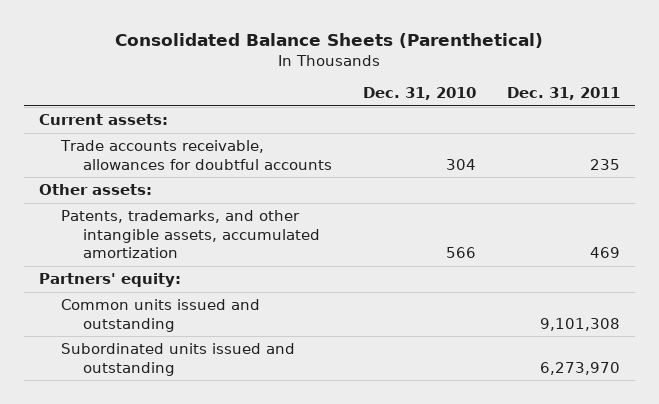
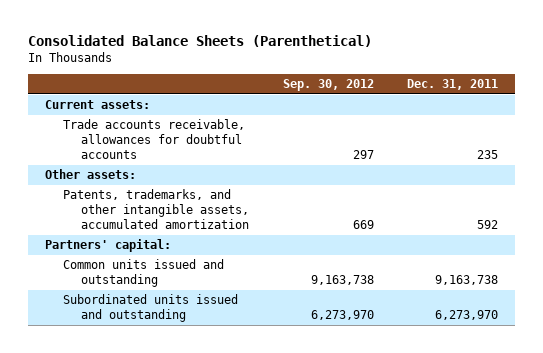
- | Dec. 31, 2010 | Dec. 31, 2011
+ | Sep. 30, 2012 | Dec. 31, 2011
- Patents, trademarks, and other intangible assets, accumulated amortization | 566 | 469
- Partners' equity:
- Common units issued and outstanding | | 9,101,308
+ Patents, trademarks, and other intangible assets, accumulated amortization | 669 | 592
+ Partners' capital:
+ Common units issued and outstanding | 9,163,738 | 9,163,738

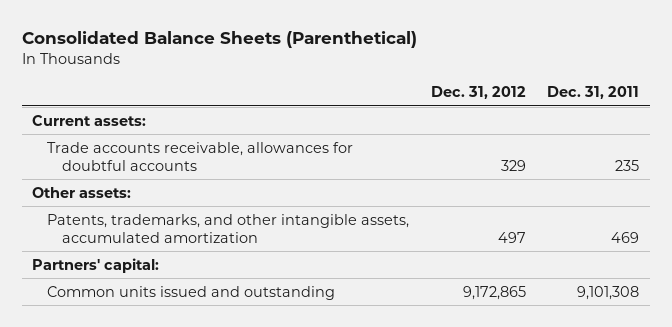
- | Sep. 30, 2012 | Dec. 31, 2011
+ | Dec. 31, 2012 | Dec. 31, 2011
- Patents, trademarks, and other intangible assets, accumulated amortization | 669 | 592
+ Patents, trademarks, and other intangible assets, accumulated amortization | 497 | 469
- Common units issued and outstanding | 9,163,738 | 9,163,738
- Subordinated units issued and outstanding | 6,273,970 | 6,273,970
+ Common units issued and outstanding | 9,172,865 | 9,101,308

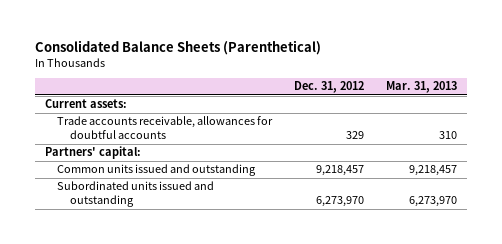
- | Dec. 31, 2012 | Dec. 31, 2011
+ | Dec. 31, 2012 | Mar. 31, 2013
- Other assets:
- Patents, trademarks, and other intangible assets, accumulated amortization | 497 | 469
- Common units issued and outstanding | 9,172,865 | 9,101,308
+ Common units issued and outstanding | 9,218,457 | 9,218,457
+ Subordinated units issued and outstanding | 6,273,970 | 6,273,970

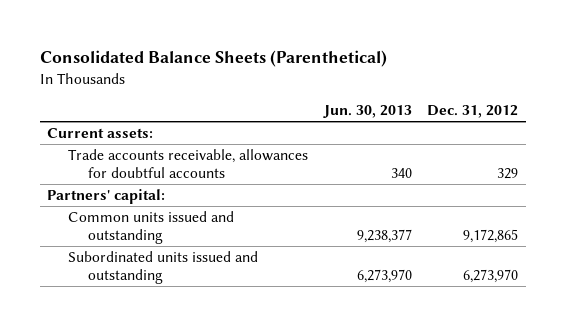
- | Dec. 31, 2012 | Mar. 31, 2013
+ | Jun. 30, 2013 | Dec. 31, 2012
- Common units issued and outstanding | 9,218,457 | 9,218,457
+ Common units issued and outstanding | 9,238,377 | 9,172,865

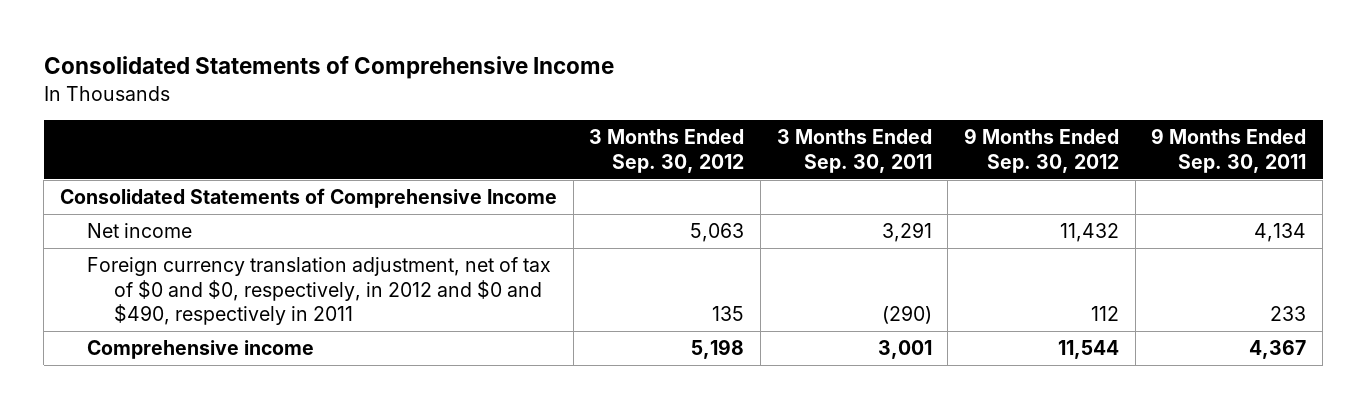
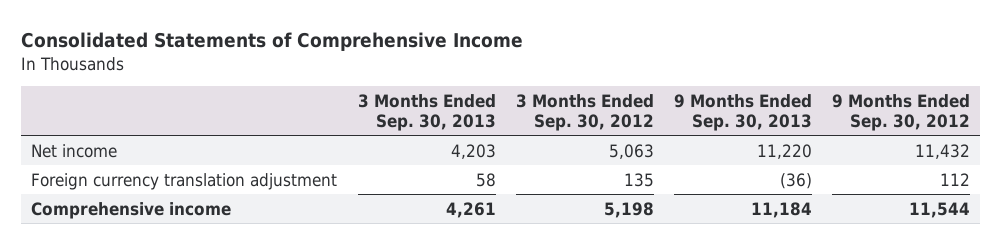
- | 3 Months Ended Sep. 30, 2012 | 3 Months Ended Sep. 30, 2011 | 9 Months Ended Sep. 30, 2012 | 9 Months Ended Sep. 30, 2011
+ | 3 Months Ended Sep. 30, 2013 | 3 Months Ended Sep. 30, 2012 | 9 Months Ended Sep. 30, 2013 | 9 Months Ended Sep. 30, 2012
- Consolidated Statements of Comprehensive Income
- Foreign currency translation adjustment, net of tax of $0 and $0, respectively, in 2012 and $0 and $490, respectively in 2011 | 135 | (290) | 112 | 233
+ Foreign currency translation adjustment | 58 | 135 | (36) | 112

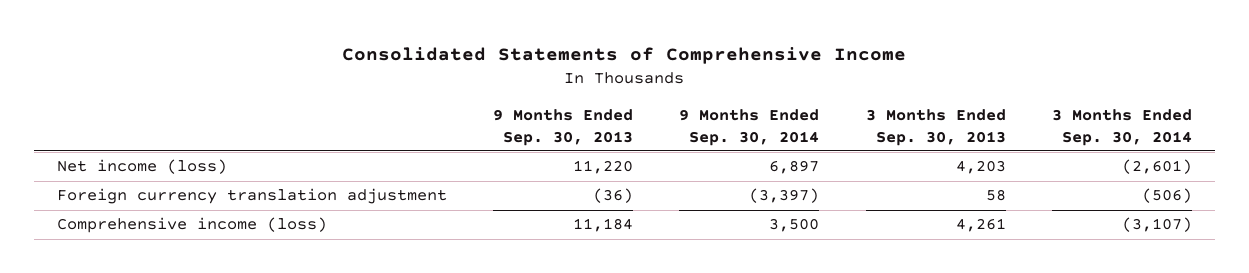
- | 3 Months Ended Sep. 30, 2013 | 3 Months Ended Sep. 30, 2012 | 9 Months Ended Sep. 30, 2013 | 9 Months Ended Sep. 30, 2012
+ | 9 Months Ended Sep. 30, 2013 | 9 Months Ended Sep. 30, 2014 | 3 Months Ended Sep. 30, 2013 | 3 Months Ended Sep. 30, 2014
- Net income | 4,203 | 5,063 | 11,220 | 11,432
+ Net income (loss) | 11,220 | 6,897 | 4,203 | (2,601)
- Comprehensive income | 4,261 | 5,198 | 11,184 | 11,544
+ Comprehensive income (loss) | 11,184 | 3,500 | 4,261 | (3,107)

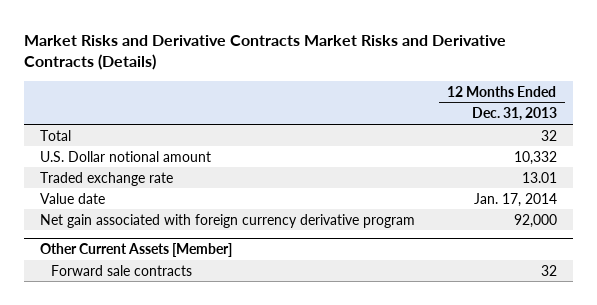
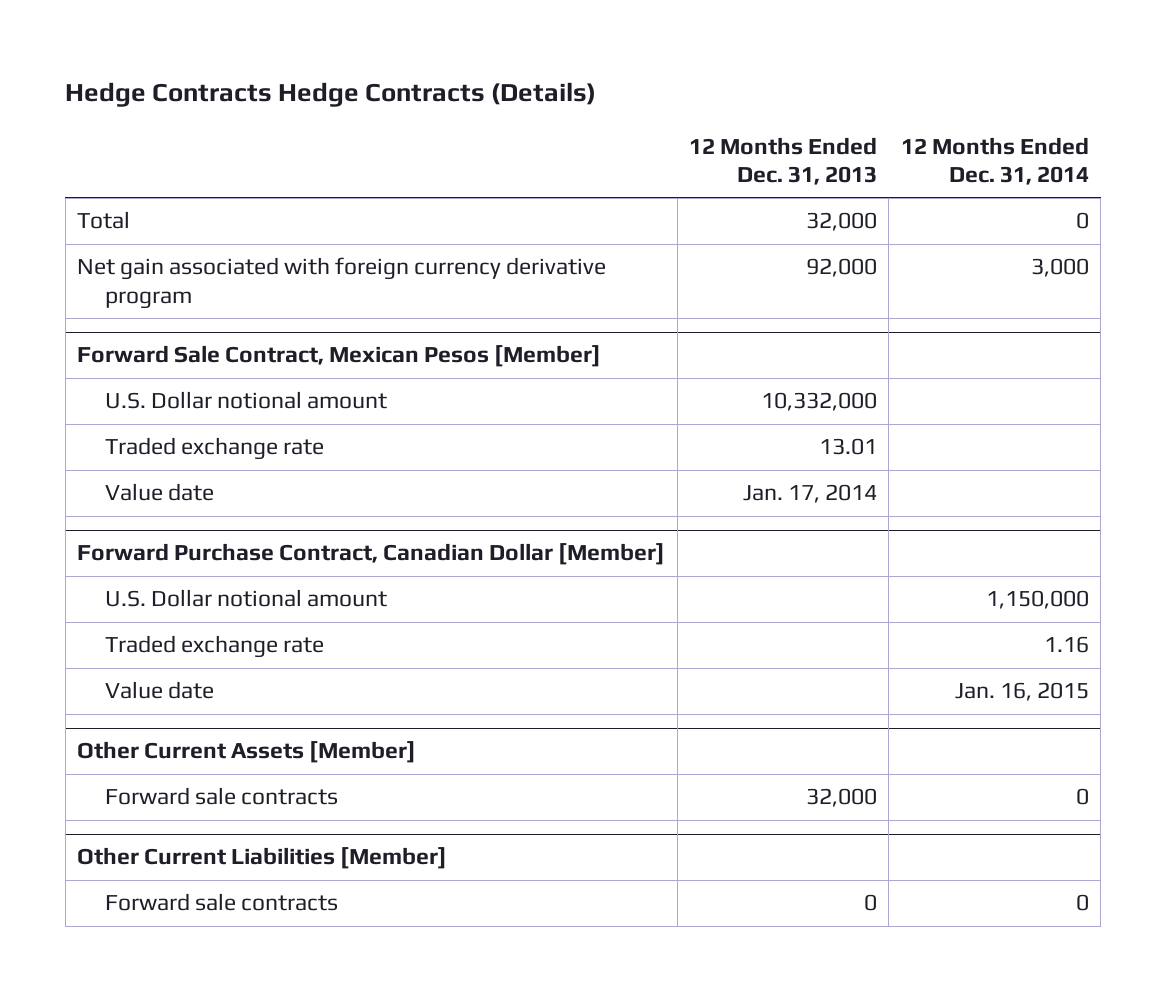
- Market Risks and Derivative Contracts Market Risks and Derivative Contracts (Details)
+ Hedge Contracts Hedge Contracts (Details)
- | 12 Months Ended Dec. 31, 2013
+ | 12 Months Ended Dec. 31, 2013 | 12 Months Ended Dec. 31, 2014
- Total | 32
- U.S. Dollar notional amount | 10,332
+ Total | 32,000 | 0
moved up: Net gain associated with foreign currency derivative program | 92,000 | 3,000
+ Forward Sale Contract, Mexican Pesos [Member]
+ U.S. Dollar notional amount | 10,332,000 |
+ Forward Purchase Contract, Canadian Dollar [Member]
+ U.S. Dollar notional amount | | 1,150,000
+ Traded exchange rate | | 1.16
+ Value date | | Jan. 16, 2015
@ Other Current Assets [Member]
- Forward sale contracts | 32
+ Forward sale contracts | 32,000 | 0
+ Other Current Liabilities [Member]
+ Forward sale contracts | 0 | 0

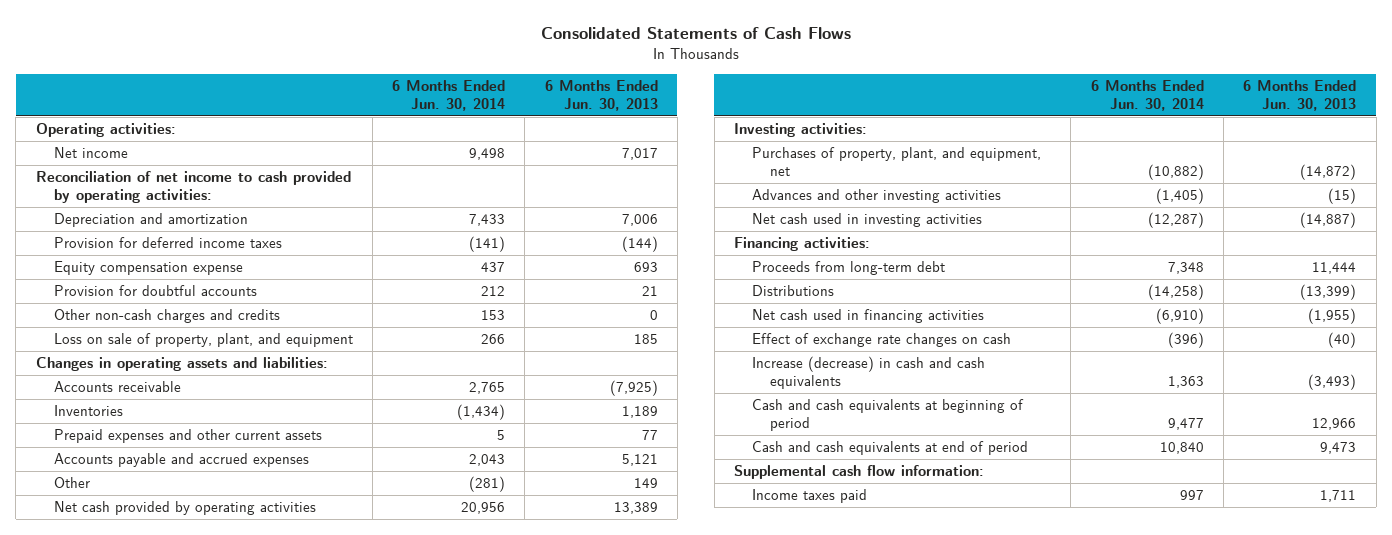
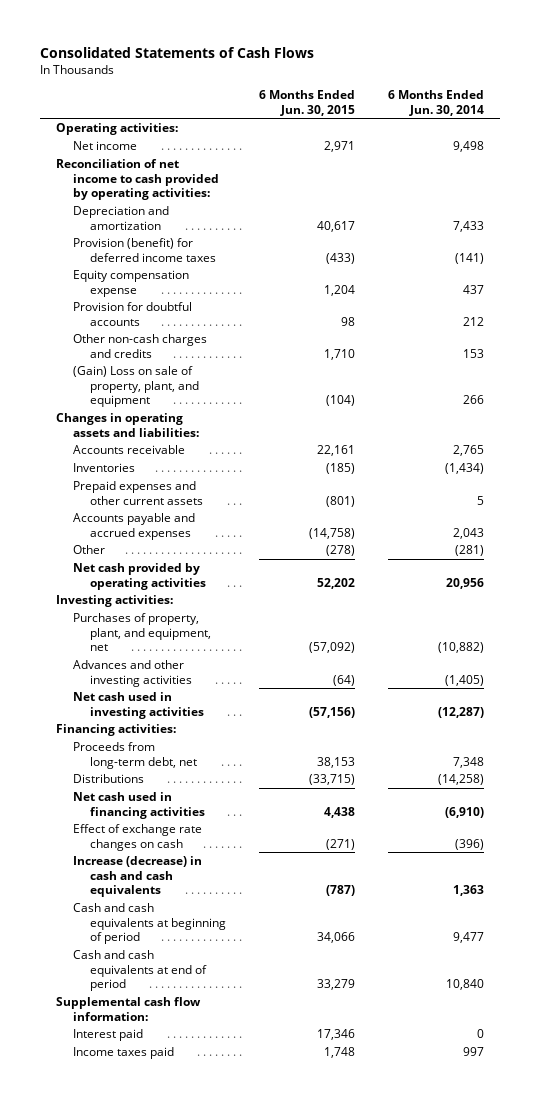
- | 6 Months Ended Jun. 30, 2014 | 6 Months Ended Jun. 30, 2013
+ | 6 Months Ended Jun. 30, 2015 | 6 Months Ended Jun. 30, 2014
- Provision for deferred income taxes | (141) | (144)
+ Provision (benefit) for deferred income taxes | (433) | (141)
- Loss on sale of property, plant, and equipment | 266 | 185
+ (Gain) Loss on sale of property, plant, and equipment | (104) | 266
- Proceeds from long-term debt | 7,348 | 11,444
+ Proceeds from long-term debt, net | 38,153 | 7,348
+ Interest paid | 17,346 | 0

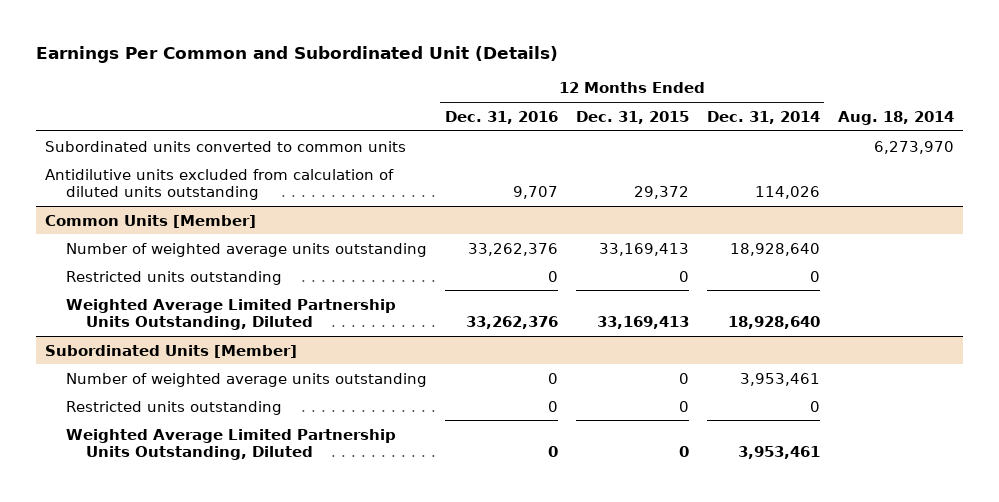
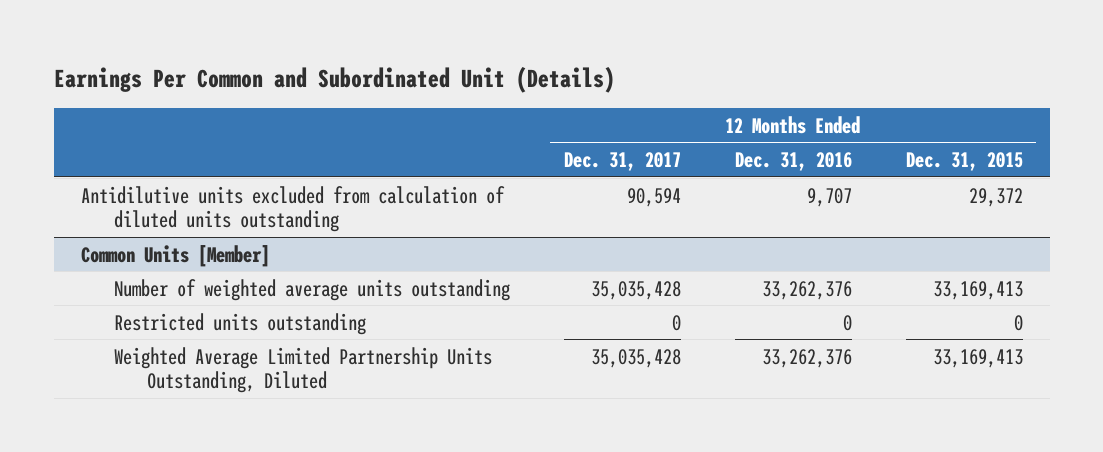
- | 12 Months Ended Dec. 31, 2016 | 12 Months Ended Dec. 31, 2015 | 12 Months Ended Dec. 31, 2014 | Aug. 18, 2014
+ | 12 Months Ended Dec. 31, 2017 | 12 Months Ended Dec. 31, 2016 | 12 Months Ended Dec. 31, 2015
- Subordinated units converted to common units | | | | 6,273,970
- Subordinated Units [Member]
- Number of weighted average units outstanding | 0 | 0 | 3,953,461 |
- Restricted units outstanding | 0 | 0 | 0 |
- Weighted Average Limited Partnership Units Outstanding, Diluted | 0 | 0 | 3,953,461 |

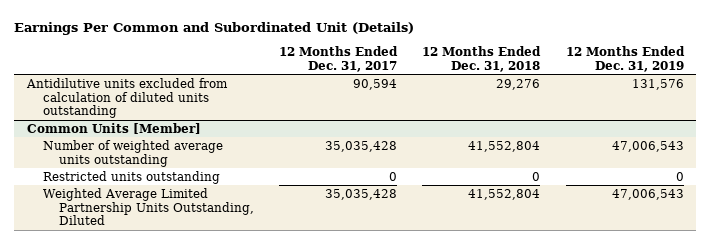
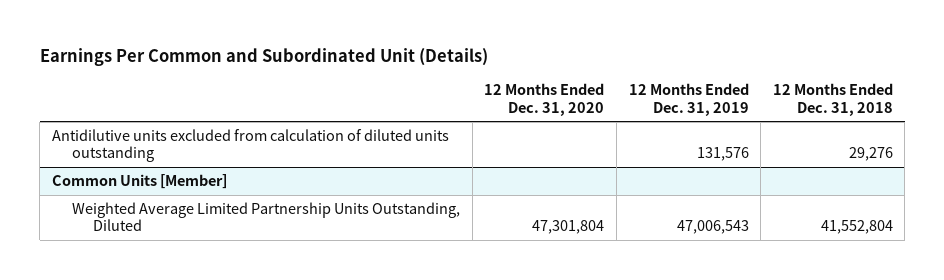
- | 12 Months Ended Dec. 31, 2017 | 12 Months Ended Dec. 31, 2018 | 12 Months Ended Dec. 31, 2019
+ | 12 Months Ended Dec. 31, 2020 | 12 Months Ended Dec. 31, 2019 | 12 Months Ended Dec. 31, 2018
@ Common Units [Member]
- Number of weighted average units outstanding | 35,035,428 | 41,552,804 | 47,006,543
- Restricted units outstanding | 0 | 0 | 0

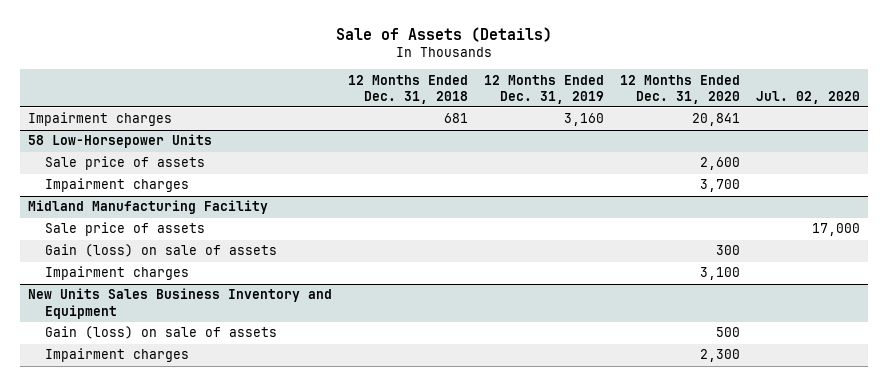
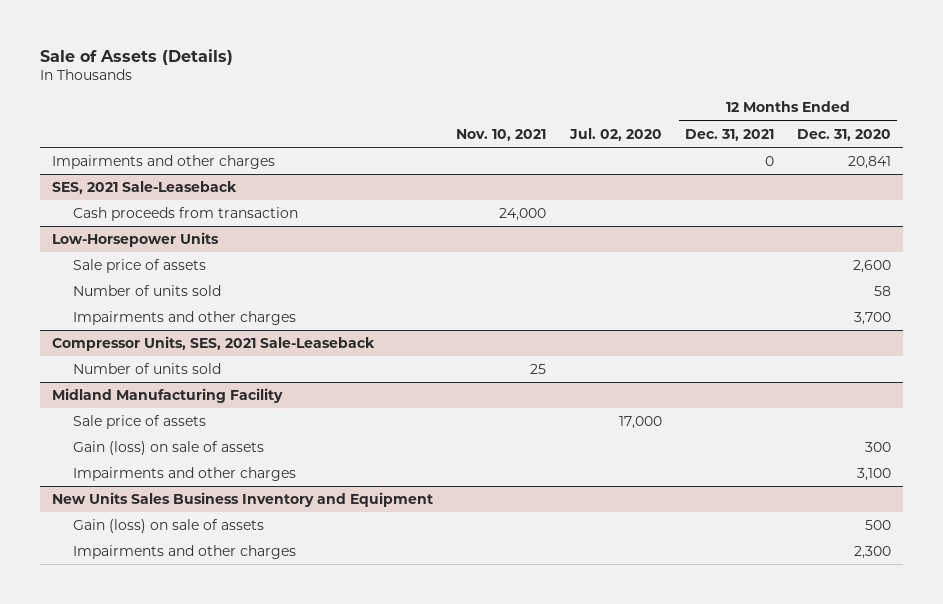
- | 12 Months Ended Dec. 31, 2018 | 12 Months Ended Dec. 31, 2019 | 12 Months Ended Dec. 31, 2020 | Jul. 02, 2020
+ | Nov. 10, 2021 | Jul. 02, 2020 | 12 Months Ended Dec. 31, 2021 | 12 Months Ended Dec. 31, 2020
- Impairment charges | 681 | 3,160 | 20,841 |
- 58 Low-Horsepower Units
+ Impairments and other charges | | | 0 | 20,841
+ SES, 2021 Sale-Leaseback
+ Cash proceeds from transaction | 24,000 | | |
+ Low-Horsepower Units
- Impairment charges | | | 3,700 |
+ Number of units sold | | | | 58
+ Impairments and other charges | | | | 3,700
+ Compressor Units, SES, 2021 Sale-Leaseback
+ Number of units sold | 25 | | |
@ Midland Manufacturing Facility
- Impairment charges | | | 3,100 |
+ Impairments and other charges | | | | 3,100
@ New Units Sales Business Inventory and Equipment
- Impairment charges | | | 2,300 |
+ Impairments and other charges | | | | 2,300

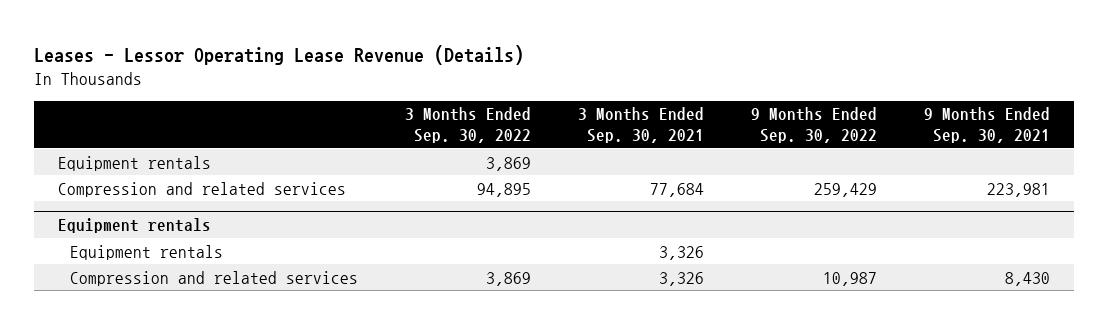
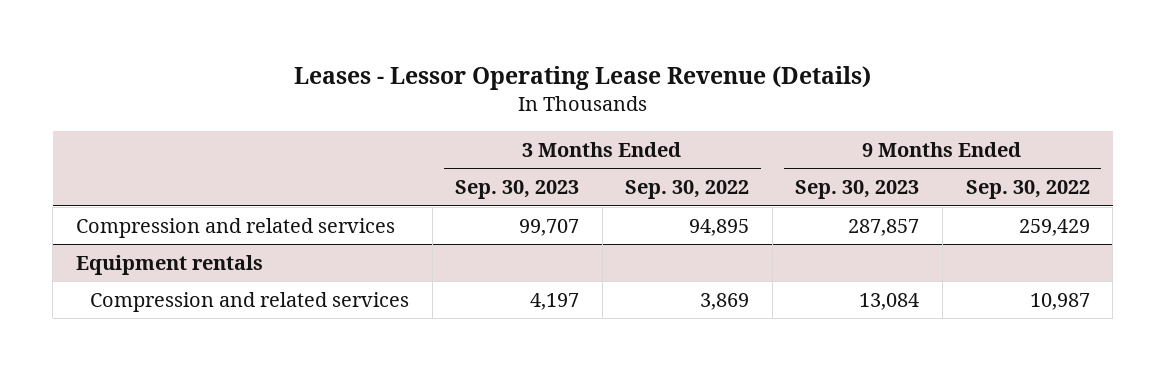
- | 3 Months Ended Sep. 30, 2022 | 3 Months Ended Sep. 30, 2021 | 9 Months Ended Sep. 30, 2022 | 9 Months Ended Sep. 30, 2021
+ | 3 Months Ended Sep. 30, 2023 | 3 Months Ended Sep. 30, 2022 | 9 Months Ended Sep. 30, 2023 | 9 Months Ended Sep. 30, 2022
- Equipment rentals | 3,869 | | |
@ Equipment rentals
- Equipment rentals | | 3,326 | |

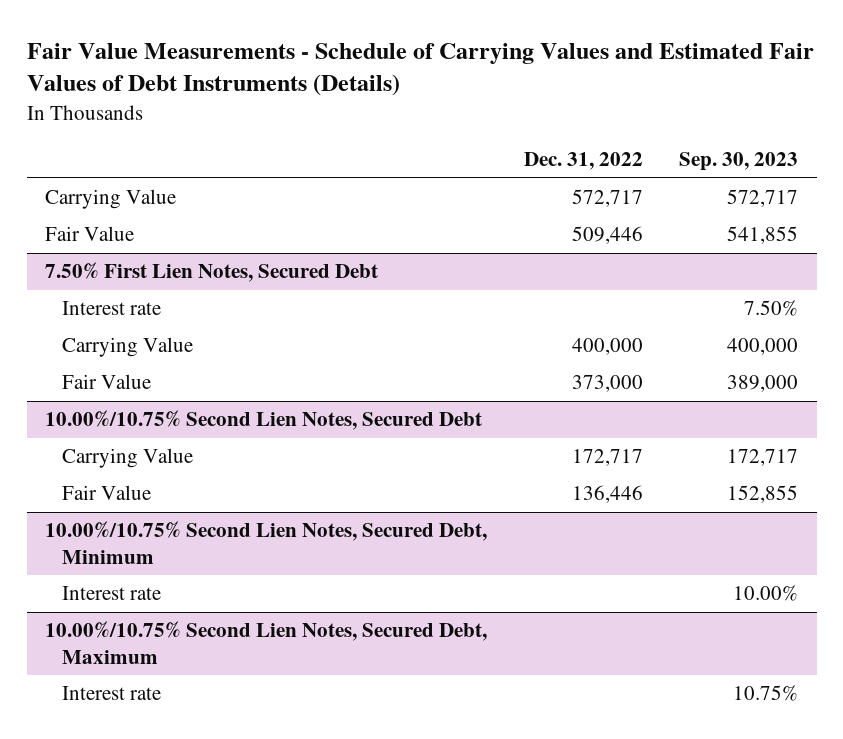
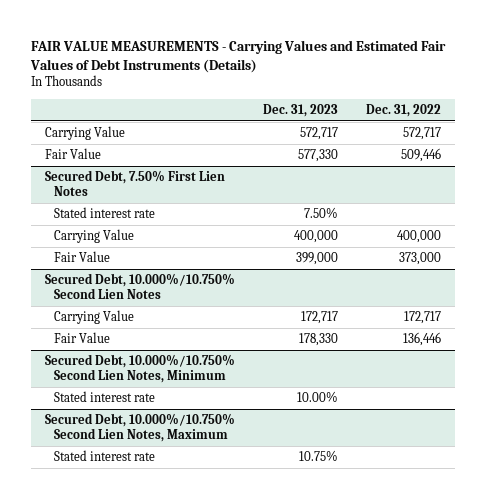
- Fair Value Measurements - Schedule of Carrying Values and Estimated Fair Values of Debt Instruments (Details)
+ FAIR VALUE MEASUREMENTS - Carrying Values and Estimated Fair Values of Debt Instruments (Details)
- | Dec. 31, 2022 | Sep. 30, 2023
+ | Dec. 31, 2023 | Dec. 31, 2022
- 7.50% First Lien Notes, Secured Debt
- Interest rate | | 7.50%
+ Secured Debt, 7.50% First Lien Notes
+ Stated interest rate | 7.50% |
- 10.00%/10.75% Second Lien Notes, Secured Debt
+ Secured Debt, 10.000%/10.750% Second Lien Notes
- 10.00%/10.75% Second Lien Notes, Secured Debt, Minimum
- Interest rate | | 10.00%
- 10.00%/10.75% Second Lien Notes, Secured Debt, Maximum
- Interest rate | | 10.75%
+ Secured Debt, 10.000%/10.750% Second Lien Notes, Minimum
+ Stated interest rate | 10.00% |
+ Secured Debt, 10.000%/10.750% Second Lien Notes, Maximum
+ Stated interest rate | 10.75% |

